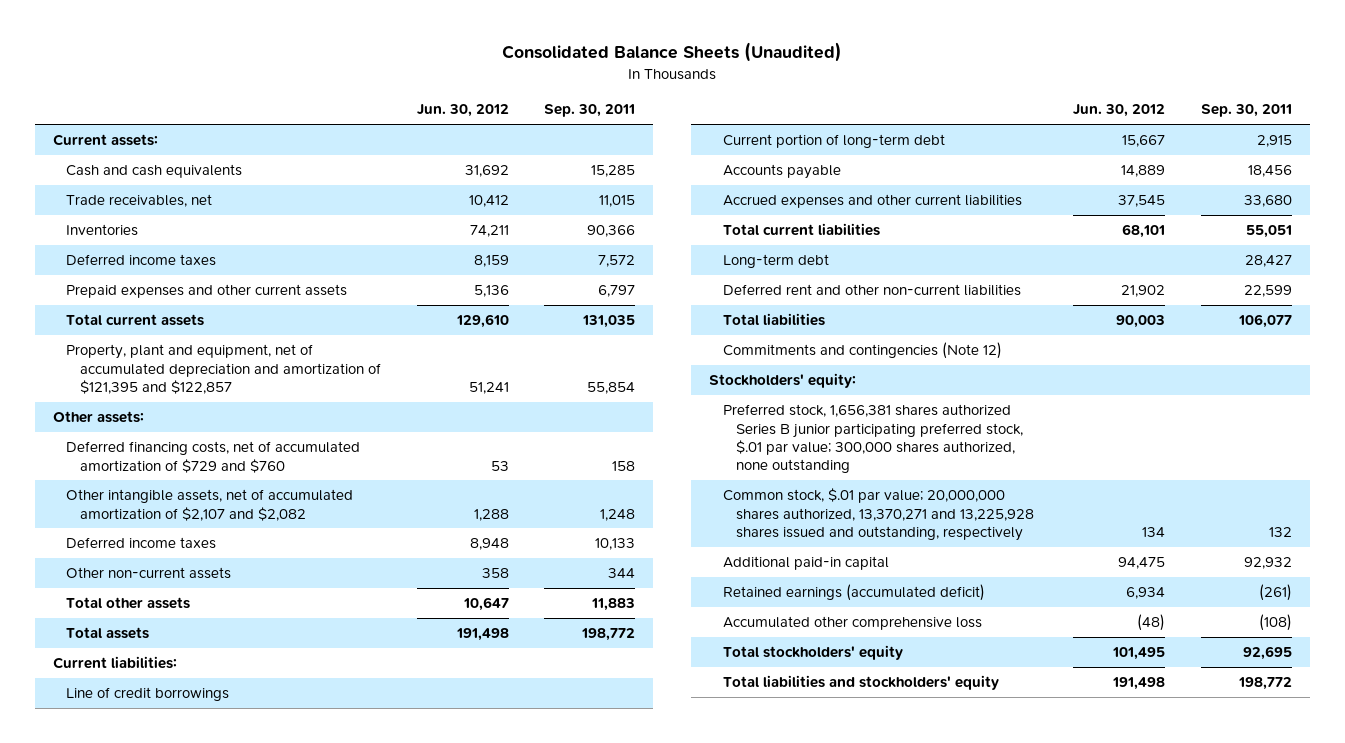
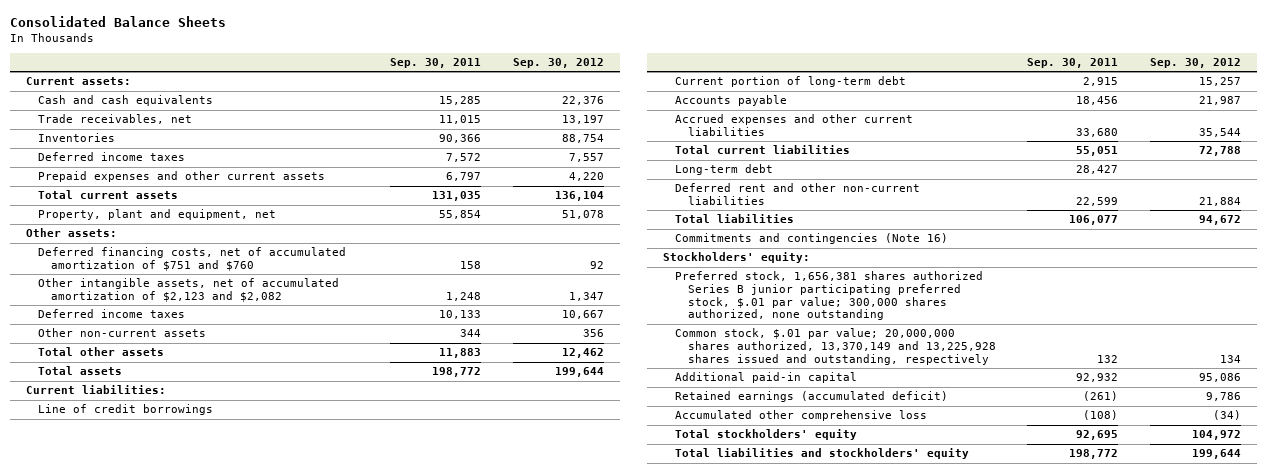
- Consolidated Balance Sheets (Unaudited)
+ Consolidated Balance Sheets
- | Jun. 30, 2012 | Sep. 30, 2011
+ | Sep. 30, 2011 | Sep. 30, 2012
- Property, plant and equipment, net of accumulated depreciation and amortization of $121,395 and $122,857 | 51,241 | 55,854
+ Property, plant and equipment, net | 55,854 | 51,078
- Deferred financing costs, net of accumulated amortization of $729 and $760 | 53 | 158
- Other intangible assets, net of accumulated amortization of $2,107 and $2,082 | 1,288 | 1,248
+ Deferred financing costs, net of accumulated amortization of $751 and $760 | 158 | 92
+ Other intangible assets, net of accumulated amortization of $2,123 and $2,082 | 1,248 | 1,347
- Commitments and contingencies (Note 12)
+ Commitments and contingencies (Note 16)
- Common stock, $.01 par value; 20,000,000 shares authorized, 13,370,271 and 13,225,928 shares issued and outstanding, respectively | 134 | 132
+ Common stock, $.01 par value; 20,000,000 shares authorized, 13,370,149 and 13,225,928 shares issued and outstanding, respectively | 132 | 134

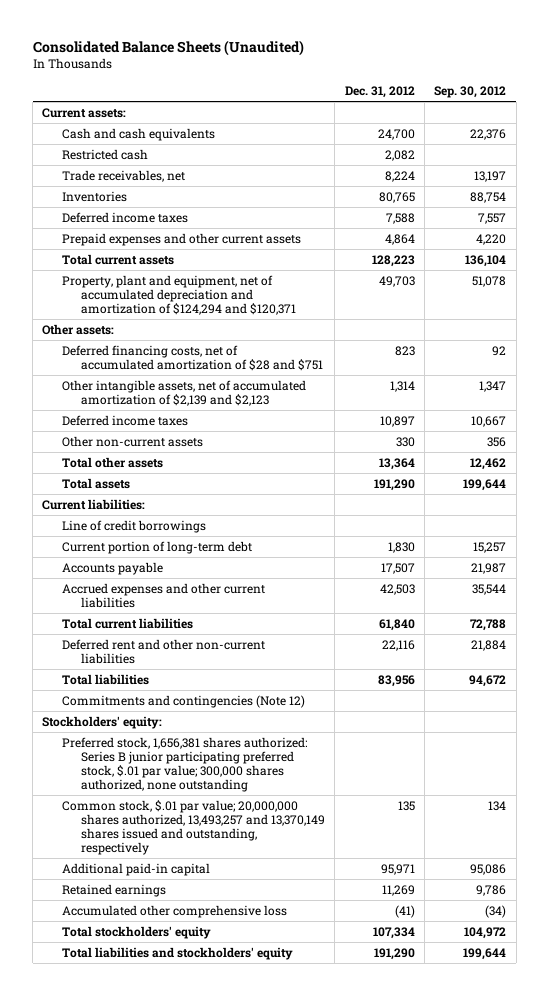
- Consolidated Balance Sheets
+ Consolidated Balance Sheets (Unaudited)
- | Sep. 30, 2011 | Sep. 30, 2012
+ | Dec. 31, 2012 | Sep. 30, 2012
+ Restricted cash | 2,082 |
- Property, plant and equipment, net | 55,854 | 51,078
+ Property, plant and equipment, net of accumulated depreciation and amortization of $124,294 and $120,371 | 49,703 | 51,078
- Deferred financing costs, net of accumulated amortization of $751 and $760 | 158 | 92
- Other intangible assets, net of accumulated amortization of $2,123 and $2,082 | 1,248 | 1,347
+ Deferred financing costs, net of accumulated amortization of $28 and $751 | 823 | 92
+ Other intangible assets, net of accumulated amortization of $2,139 and $2,123 | 1,314 | 1,347
- Long-term debt | 28,427 |
- Commitments and contingencies (Note 16)
+ Commitments and contingencies (Note 12)
- Preferred stock, 1,656,381 shares authorized Series B junior participating preferred stock, $.01 par value; 300,000 shares authorized, none outstanding
- Common stock, $.01 par value; 20,000,000 shares authorized, 13,370,149 and 13,225,928 shares issued and outstanding, respectively | 132 | 134
+ Preferred stock, 1,656,381 shares authorized: Series B junior participating preferred stock, $.01 par value; 300,000 shares authorized, none outstanding
+ Common stock, $.01 par value; 20,000,000 shares authorized, 13,493,257 and 13,370,149 shares issued and outstanding, respectively | 135 | 134
- Retained earnings (accumulated deficit) | (261) | 9,786
+ Retained earnings | 11,269 | 9,786

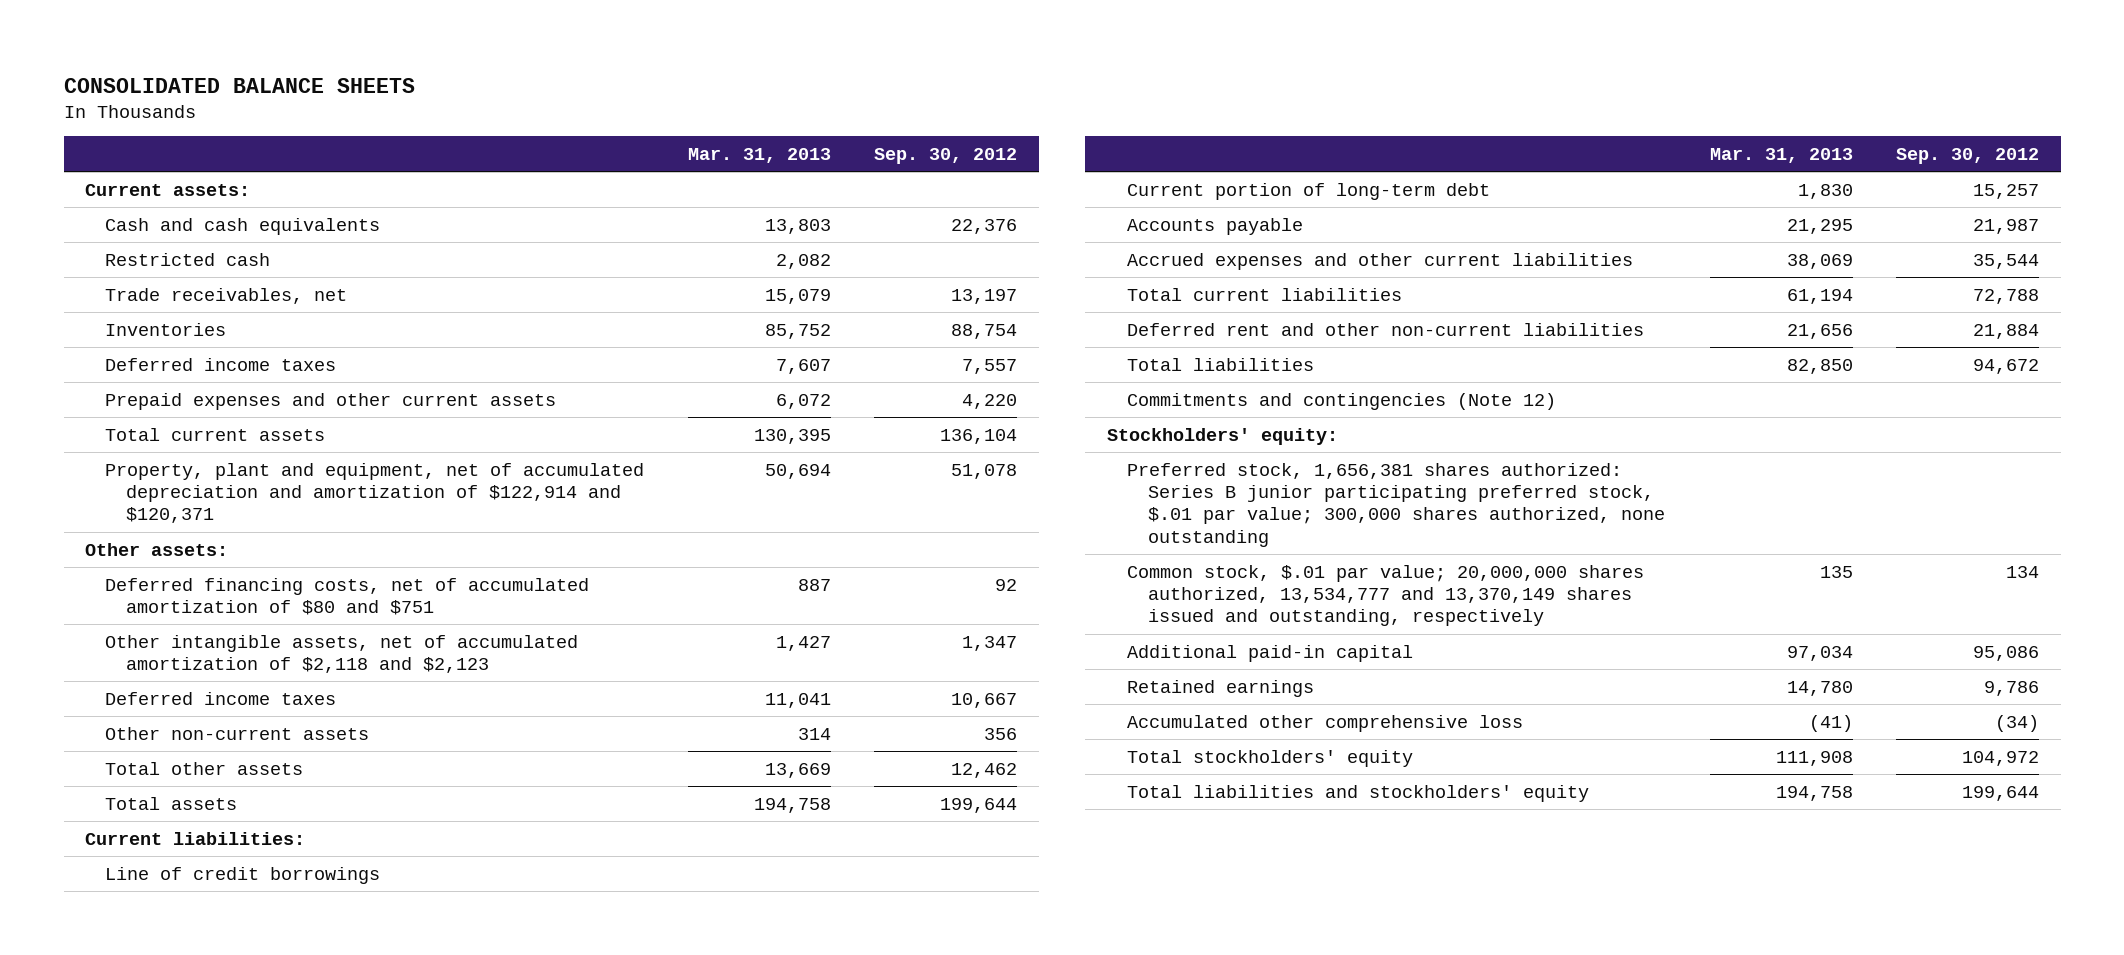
- Consolidated Balance Sheets (Unaudited)
+ CONSOLIDATED BALANCE SHEETS
- | Dec. 31, 2012 | Sep. 30, 2012
+ | Mar. 31, 2013 | Sep. 30, 2012
- Property, plant and equipment, net of accumulated depreciation and amortization of $124,294 and $120,371 | 49,703 | 51,078
+ Property, plant and equipment, net of accumulated depreciation and amortization of $122,914 and $120,371 | 50,694 | 51,078
- Deferred financing costs, net of accumulated amortization of $28 and $751 | 823 | 92
- Other intangible assets, net of accumulated amortization of $2,139 and $2,123 | 1,314 | 1,347
+ Deferred financing costs, net of accumulated amortization of $80 and $751 | 887 | 92
+ Other intangible assets, net of accumulated amortization of $2,118 and $2,123 | 1,427 | 1,347
- Common stock, $.01 par value; 20,000,000 shares authorized, 13,493,257 and 13,370,149 shares issued and outstanding, respectively | 135 | 134
+ Common stock, $.01 par value; 20,000,000 shares authorized, 13,534,777 and 13,370,149 shares issued and outstanding, respectively | 135 | 134

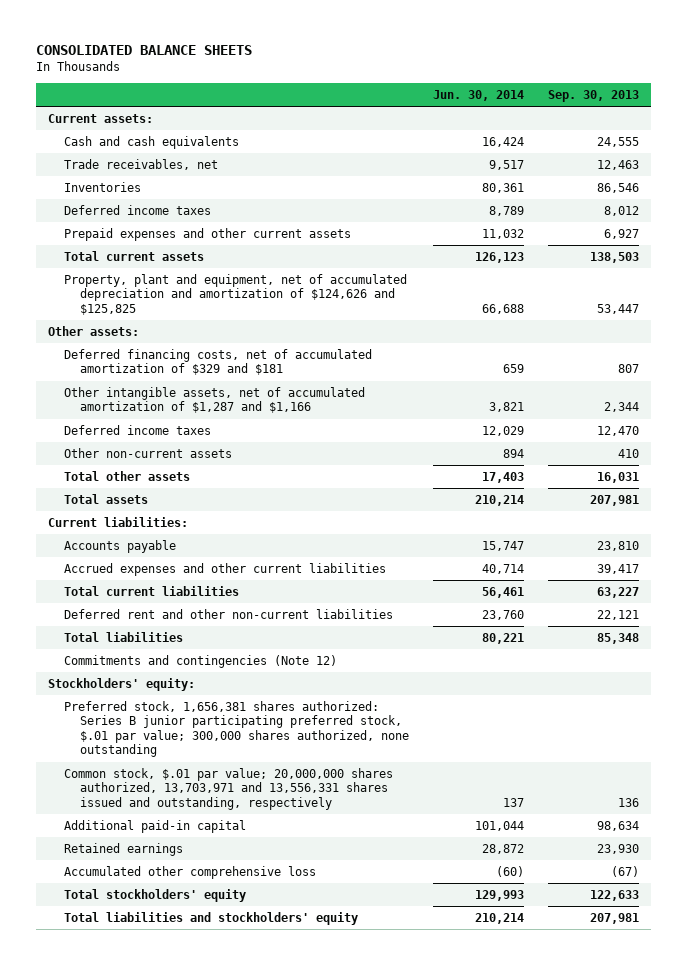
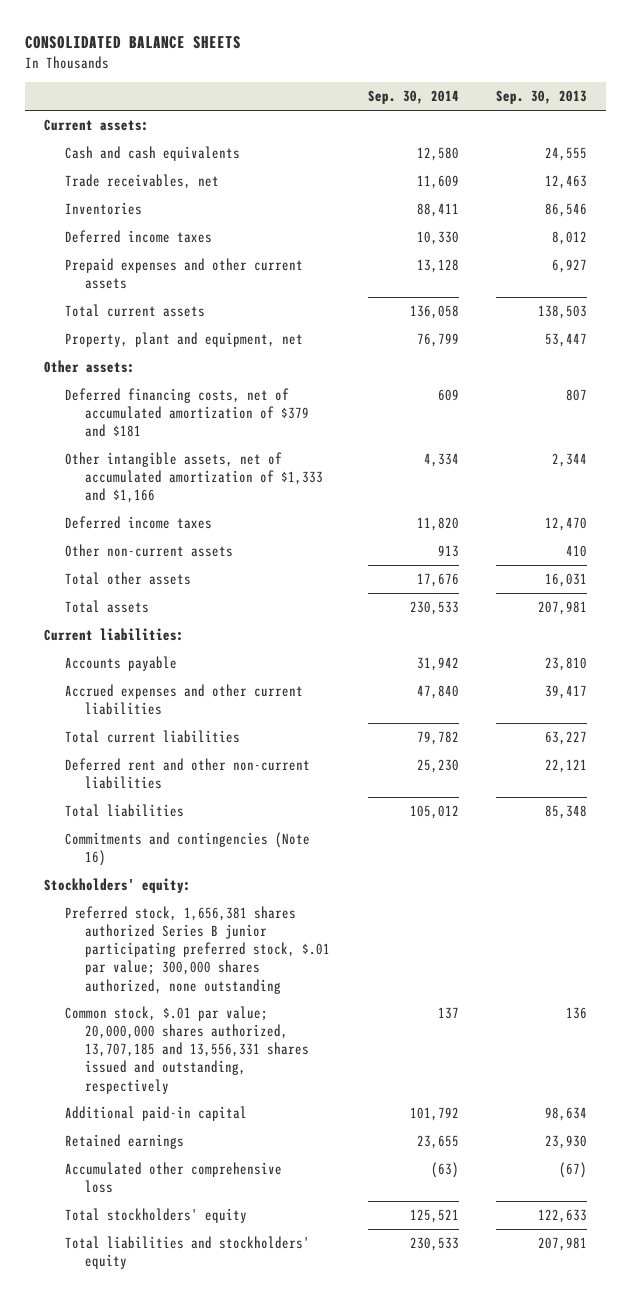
- | Jun. 30, 2014 | Sep. 30, 2013
+ | Sep. 30, 2014 | Sep. 30, 2013
- Property, plant and equipment, net of accumulated depreciation and amortization of $124,626 and $125,825 | 66,688 | 53,447
+ Property, plant and equipment, net | 76,799 | 53,447
- Deferred financing costs, net of accumulated amortization of $329 and $181 | 659 | 807
- Other intangible assets, net of accumulated amortization of $1,287 and $1,166 | 3,821 | 2,344
+ Deferred financing costs, net of accumulated amortization of $379 and $181 | 609 | 807
+ Other intangible assets, net of accumulated amortization of $1,333 and $1,166 | 4,334 | 2,344
- Commitments and contingencies (Note 12)
+ Commitments and contingencies (Note 16)
- Preferred stock, 1,656,381 shares authorized: Series B junior participating preferred stock, $.01 par value; 300,000 shares authorized, none outstanding
- Common stock, $.01 par value; 20,000,000 shares authorized, 13,703,971 and 13,556,331 shares issued and outstanding, respectively | 137 | 136
+ Preferred stock, 1,656,381 shares authorized Series B junior participating preferred stock, $.01 par value; 300,000 shares authorized, none outstanding
+ Common stock, $.01 par value; 20,000,000 shares authorized, 13,707,185 and 13,556,331 shares issued and outstanding, respectively | 137 | 136

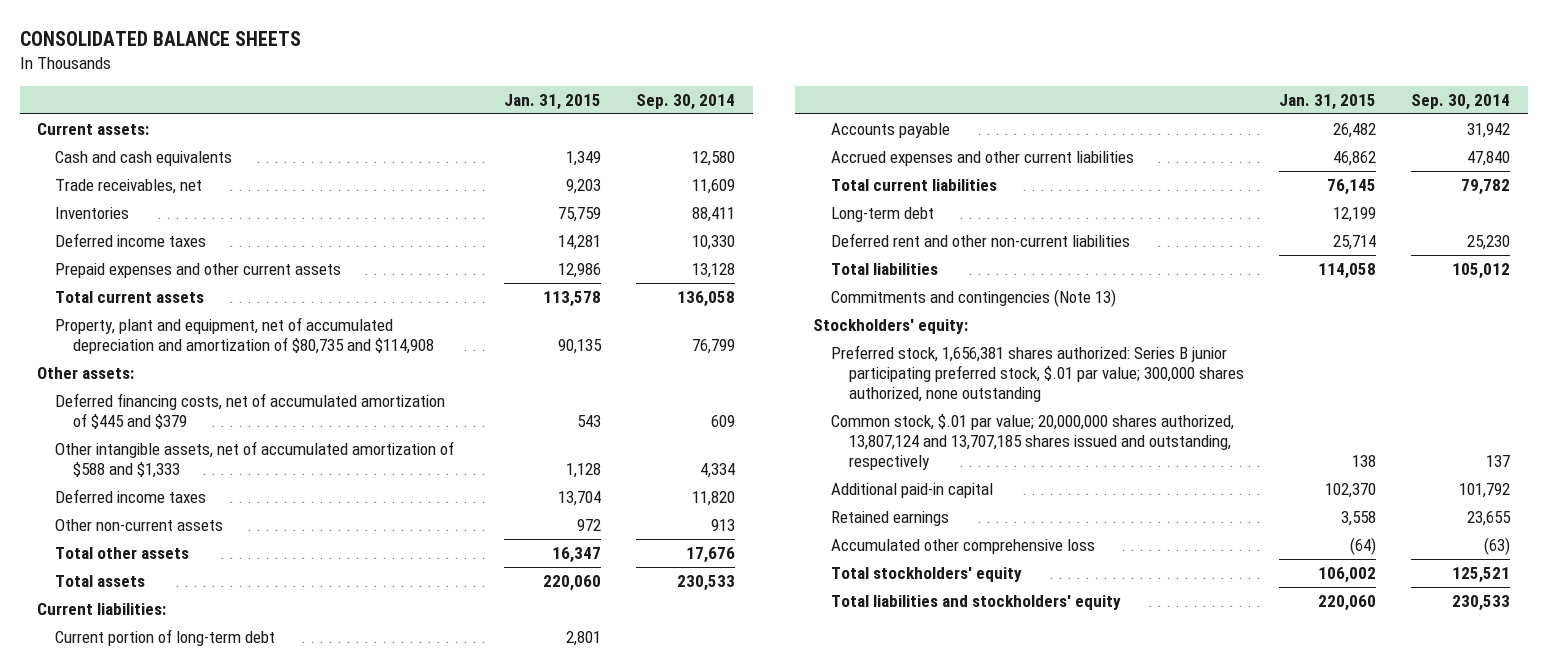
- | Sep. 30, 2014 | Sep. 30, 2013
+ | Jan. 31, 2015 | Sep. 30, 2014
- Property, plant and equipment, net | 76,799 | 53,447
+ Property, plant and equipment, net of accumulated depreciation and amortization of $80,735 and $114,908 | 90,135 | 76,799
- Deferred financing costs, net of accumulated amortization of $379 and $181 | 609 | 807
- Other intangible assets, net of accumulated amortization of $1,333 and $1,166 | 4,334 | 2,344
+ Deferred financing costs, net of accumulated amortization of $445 and $379 | 543 | 609
+ Other intangible assets, net of accumulated amortization of $588 and $1,333 | 1,128 | 4,334
+ Current portion of long-term debt | 2,801 |
+ Long-term debt | 12,199 |
- Commitments and contingencies (Note 16)
+ Commitments and contingencies (Note 13)
- Preferred stock, 1,656,381 shares authorized Series B junior participating preferred stock, $.01 par value; 300,000 shares authorized, none outstanding
- Common stock, $.01 par value; 20,000,000 shares authorized, 13,707,185 and 13,556,331 shares issued and outstanding, respectively | 137 | 136
+ Preferred stock, 1,656,381 shares authorized: Series B junior participating preferred stock, $.01 par value; 300,000 shares authorized, none outstanding
+ Common stock, $.01 par value; 20,000,000 shares authorized, 13,807,124 and 13,707,185 shares issued and outstanding, respectively | 138 | 137

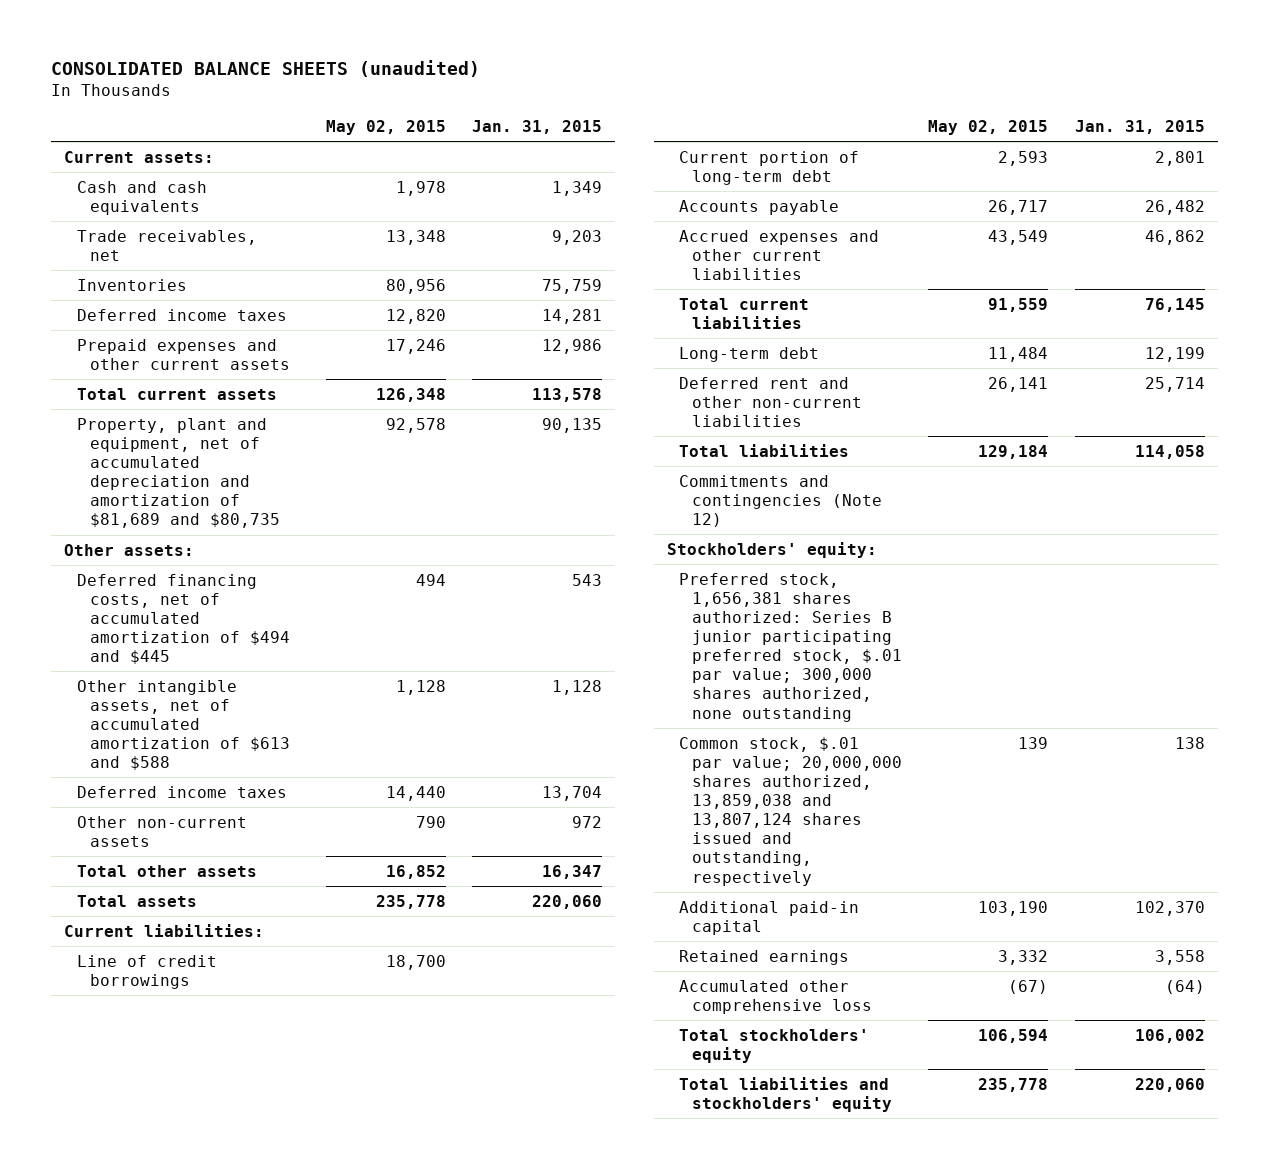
- CONSOLIDATED BALANCE SHEETS
+ CONSOLIDATED BALANCE SHEETS (unaudited)
- | Jan. 31, 2015 | Sep. 30, 2014
+ | May 02, 2015 | Jan. 31, 2015
- Property, plant and equipment, net of accumulated depreciation and amortization of $80,735 and $114,908 | 90,135 | 76,799
+ Property, plant and equipment, net of accumulated depreciation and amortization of $81,689 and $80,735 | 92,578 | 90,135
- Deferred financing costs, net of accumulated amortization of $445 and $379 | 543 | 609
- Other intangible assets, net of accumulated amortization of $588 and $1,333 | 1,128 | 4,334
+ Deferred financing costs, net of accumulated amortization of $494 and $445 | 494 | 543
+ Other intangible assets, net of accumulated amortization of $613 and $588 | 1,128 | 1,128
+ Line of credit borrowings | 18,700 |
- Commitments and contingencies (Note 13)
+ Commitments and contingencies (Note 12)
- Common stock, $.01 par value; 20,000,000 shares authorized, 13,807,124 and 13,707,185 shares issued and outstanding, respectively | 138 | 137
+ Common stock, $.01 par value; 20,000,000 shares authorized, 13,859,038 and 13,807,124 shares issued and outstanding, respectively | 139 | 138

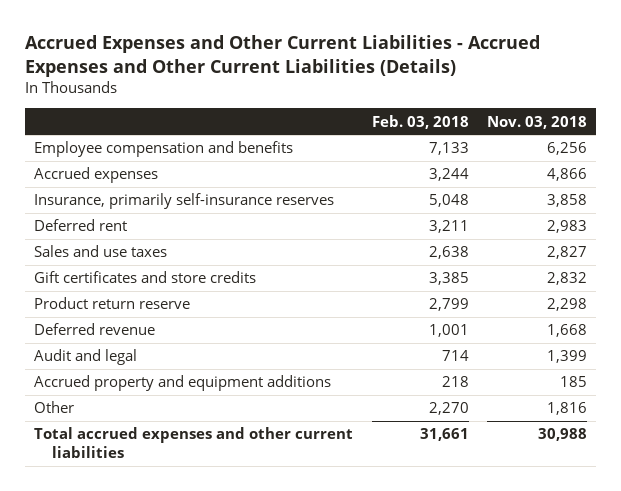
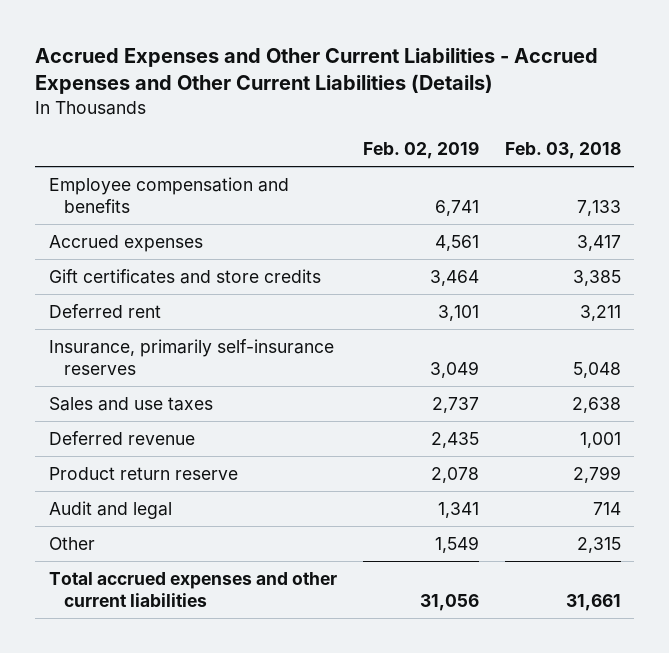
- | Feb. 03, 2018 | Nov. 03, 2018
+ | Feb. 02, 2019 | Feb. 03, 2018
- Accrued expenses | 3,244 | 4,866
+ Accrued expenses | 4,561 | 3,417
moved up: Gift certificates and store credits | 3,464 | 3,385
moved down: Insurance, primarily self-insurance reserves | 3,049 | 5,048
moved down: Product return reserve | 2,078 | 2,799
- Accrued property and equipment additions | 218 | 185
- Other | 2,270 | 1,816
+ Other | 1,549 | 2,315

